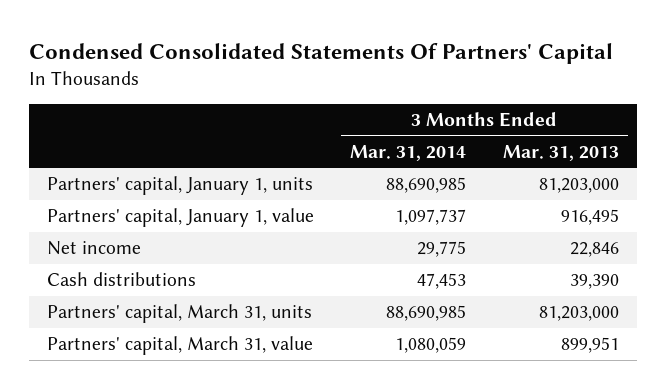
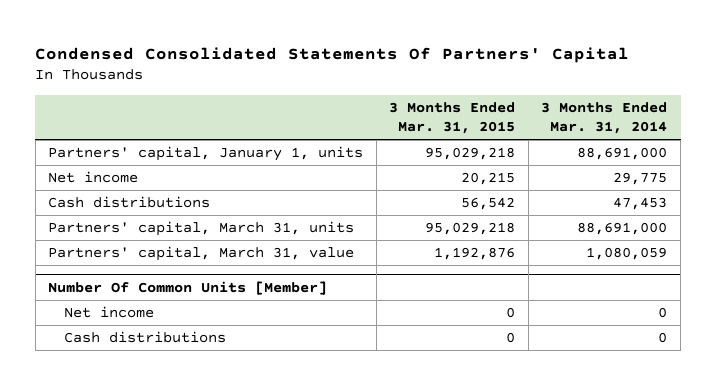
- | 3 Months Ended Mar. 31, 2014 | 3 Months Ended Mar. 31, 2013
+ | 3 Months Ended Mar. 31, 2015 | 3 Months Ended Mar. 31, 2014
- Partners' capital, January 1, units | 88,690,985 | 81,203,000
- Partners' capital, January 1, value | 1,097,737 | 916,495
+ Partners' capital, January 1, units | 95,029,218 | 88,691,000
- Partners' capital, March 31, units | 88,690,985 | 81,203,000
+ Partners' capital, March 31, units | 95,029,218 | 88,691,000
+ Number Of Common Units [Member]
+ Net income | 0 | 0
+ Cash distributions | 0 | 0

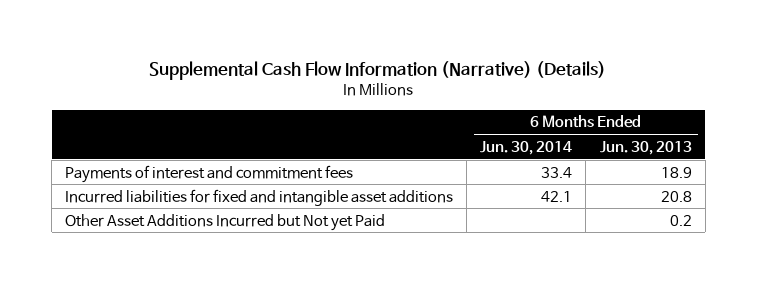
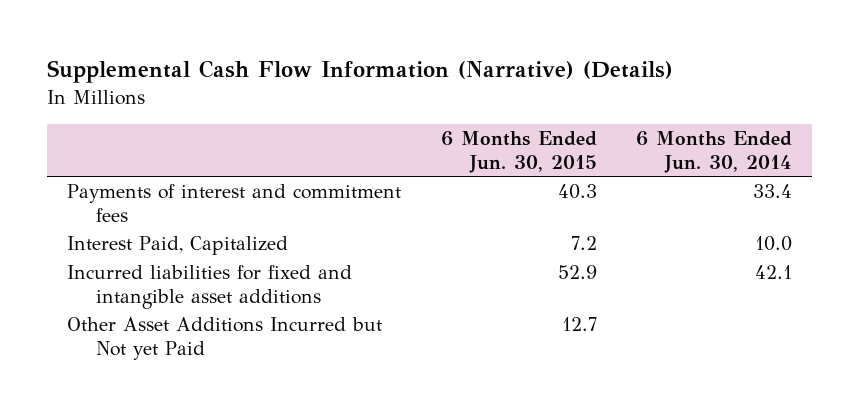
- | 6 Months Ended Jun. 30, 2014 | 6 Months Ended Jun. 30, 2013
+ | 6 Months Ended Jun. 30, 2015 | 6 Months Ended Jun. 30, 2014
+ Interest Paid, Capitalized | 7.2 | 10.0

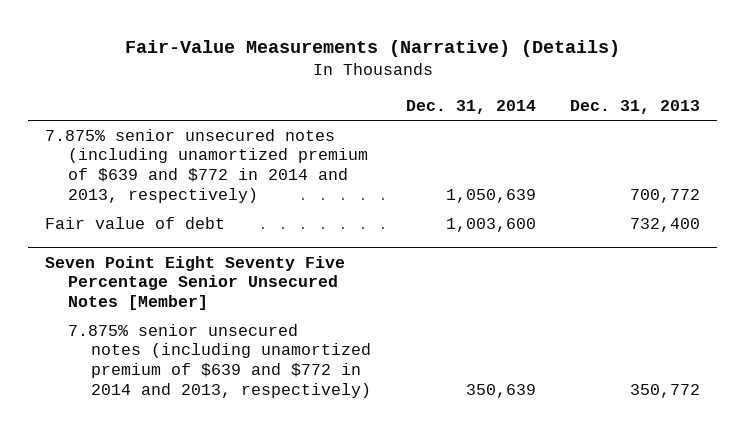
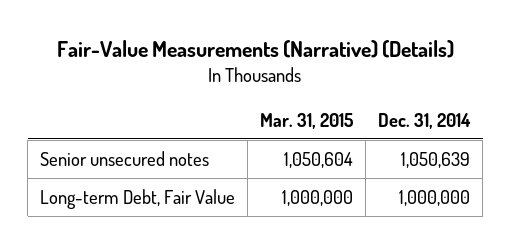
- | Dec. 31, 2014 | Dec. 31, 2013
+ | Mar. 31, 2015 | Dec. 31, 2014
- 7.875% senior unsecured notes (including unamortized premium of $639 and $772 in 2014 and 2013, respectively) | 1,050,639 | 700,772
- Fair value of debt | 1,003,600 | 732,400
- Seven Point Eight Seventy Five Percentage Senior Unsecured Notes [Member]
- 7.875% senior unsecured notes (including unamortized premium of $639 and $772 in 2014 and 2013, respectively) | 350,639 | 350,772
+ Senior unsecured notes | 1,050,604 | 1,050,639
+ Long-term Debt, Fair Value | 1,000,000 | 1,000,000

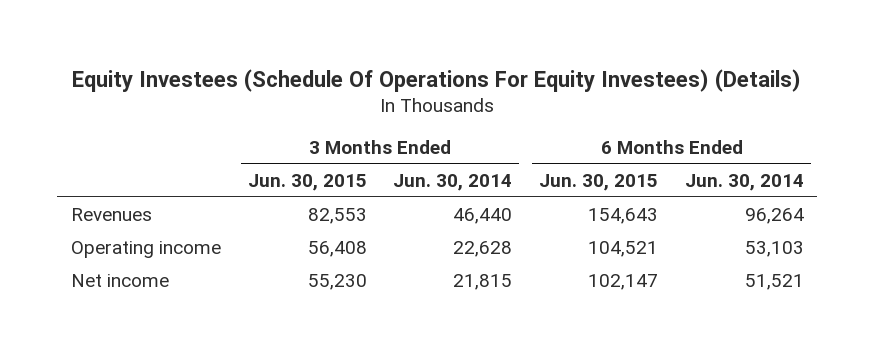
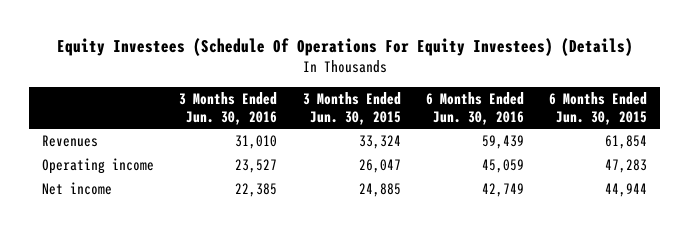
- | 3 Months Ended Jun. 30, 2015 | 3 Months Ended Jun. 30, 2014 | 6 Months Ended Jun. 30, 2015 | 6 Months Ended Jun. 30, 2014
+ | 3 Months Ended Jun. 30, 2016 | 3 Months Ended Jun. 30, 2015 | 6 Months Ended Jun. 30, 2016 | 6 Months Ended Jun. 30, 2015
- Revenues | 82,553 | 46,440 | 154,643 | 96,264
- Operating income | 56,408 | 22,628 | 104,521 | 53,103
- Net income | 55,230 | 21,815 | 102,147 | 51,521
+ Revenues | 31,010 | 33,324 | 59,439 | 61,854
+ Operating income | 23,527 | 26,047 | 45,059 | 47,283
+ Net income | 22,385 | 24,885 | 42,749 | 44,944

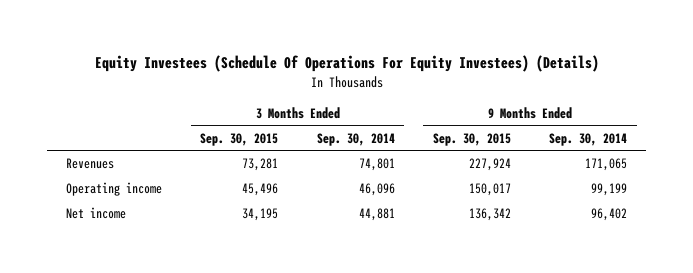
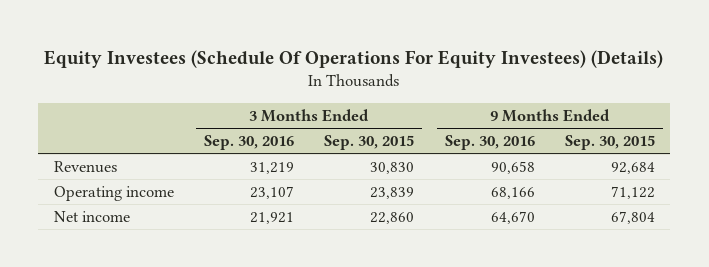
- | 3 Months Ended Sep. 30, 2015 | 3 Months Ended Sep. 30, 2014 | 9 Months Ended Sep. 30, 2015 | 9 Months Ended Sep. 30, 2014
+ | 3 Months Ended Sep. 30, 2016 | 3 Months Ended Sep. 30, 2015 | 9 Months Ended Sep. 30, 2016 | 9 Months Ended Sep. 30, 2015
- Revenues | 73,281 | 74,801 | 227,924 | 171,065
- Operating income | 45,496 | 46,096 | 150,017 | 99,199
- Net income | 34,195 | 44,881 | 136,342 | 96,402
+ Revenues | 31,219 | 30,830 | 90,658 | 92,684
+ Operating income | 23,107 | 23,839 | 68,166 | 71,122
+ Net income | 21,921 | 22,860 | 64,670 | 67,804

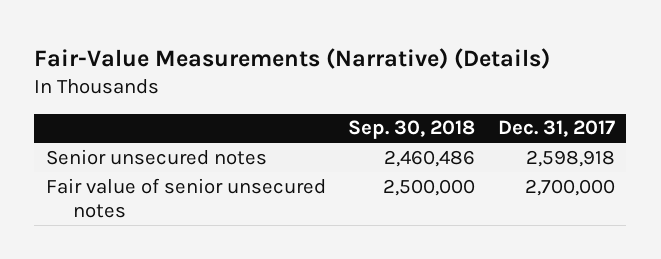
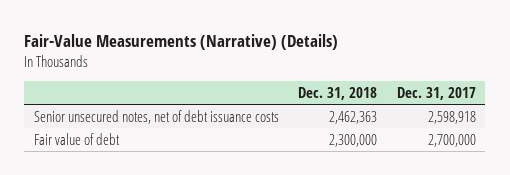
- | Sep. 30, 2018 | Dec. 31, 2017
+ | Dec. 31, 2018 | Dec. 31, 2017
- Senior unsecured notes | 2,460,486 | 2,598,918
- Fair value of senior unsecured notes | 2,500,000 | 2,700,000
+ Senior unsecured notes, net of debt issuance costs | 2,462,363 | 2,598,918
+ Fair value of debt | 2,300,000 | 2,700,000

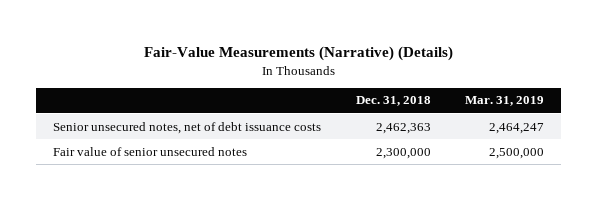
- | Dec. 31, 2018 | Dec. 31, 2017
+ | Dec. 31, 2018 | Mar. 31, 2019
- Fair value of debt | 2,300,000 | 2,700,000
+ Fair value of senior unsecured notes | 2,300,000 | 2,500,000

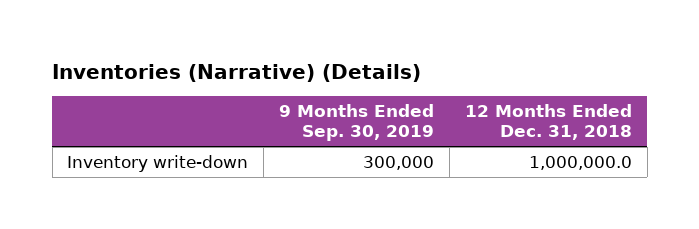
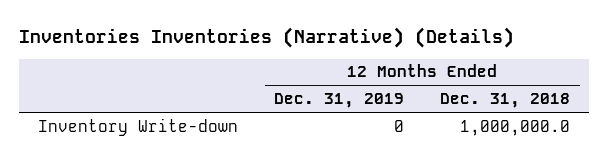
- Inventories (Narrative) (Details)
+ Inventories Inventories (Narrative) (Details)
- | 9 Months Ended Sep. 30, 2019 | 12 Months Ended Dec. 31, 2018
+ | 12 Months Ended Dec. 31, 2019 | 12 Months Ended Dec. 31, 2018
- Inventory write-down | 300,000 | 1,000,000.0
+ Inventory Write-down | 0 | 1,000,000.0

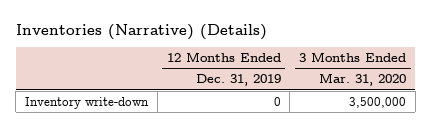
- Inventories Inventories (Narrative) (Details)
+ Inventories (Narrative) (Details)
- | 12 Months Ended Dec. 31, 2019 | 12 Months Ended Dec. 31, 2018
+ | 12 Months Ended Dec. 31, 2019 | 3 Months Ended Mar. 31, 2020
- Inventory Write-down | 0 | 1,000,000.0
+ Inventory write-down | 0 | 3,500,000

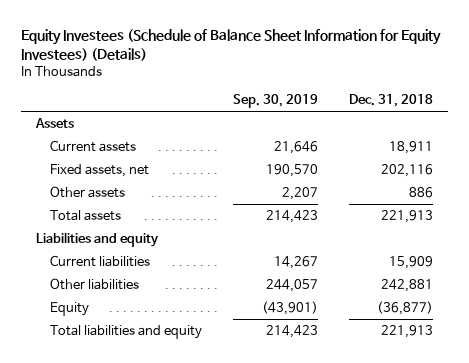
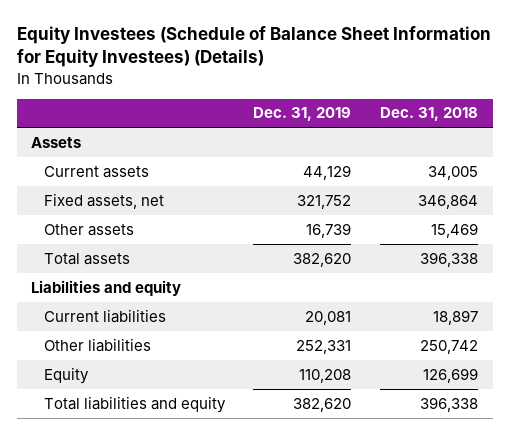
- | Sep. 30, 2019 | Dec. 31, 2018
+ | Dec. 31, 2019 | Dec. 31, 2018
- Current assets | 21,646 | 18,911
- Fixed assets, net | 190,570 | 202,116
- Other assets | 2,207 | 886
- Total assets | 214,423 | 221,913
+ Current assets | 44,129 | 34,005
+ Fixed assets, net | 321,752 | 346,864
+ Other assets | 16,739 | 15,469
+ Total assets | 382,620 | 396,338
- Current liabilities | 14,267 | 15,909
- Other liabilities | 244,057 | 242,881
- Equity | (43,901) | (36,877)
- Total liabilities and equity | 214,423 | 221,913
+ Current liabilities | 20,081 | 18,897
+ Other liabilities | 252,331 | 250,742
+ Equity | 110,208 | 126,699
+ Total liabilities and equity | 382,620 | 396,338

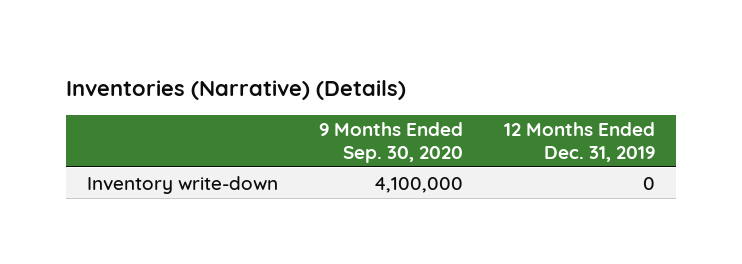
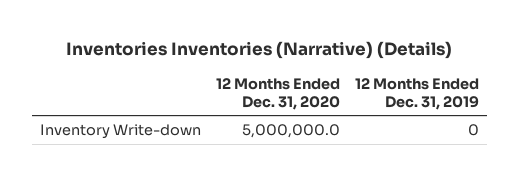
- Inventories (Narrative) (Details)
+ Inventories Inventories (Narrative) (Details)
- | 9 Months Ended Sep. 30, 2020 | 12 Months Ended Dec. 31, 2019
+ | 12 Months Ended Dec. 31, 2020 | 12 Months Ended Dec. 31, 2019
- Inventory write-down | 4,100,000 | 0
+ Inventory Write-down | 5,000,000.0 | 0

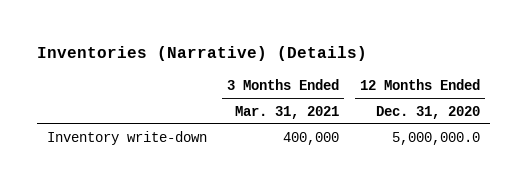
- Inventories Inventories (Narrative) (Details)
+ Inventories (Narrative) (Details)
- | 12 Months Ended Dec. 31, 2020 | 12 Months Ended Dec. 31, 2019
+ | 3 Months Ended Mar. 31, 2021 | 12 Months Ended Dec. 31, 2020
- Inventory Write-down | 5,000,000.0 | 0
+ Inventory write-down | 400,000 | 5,000,000.0

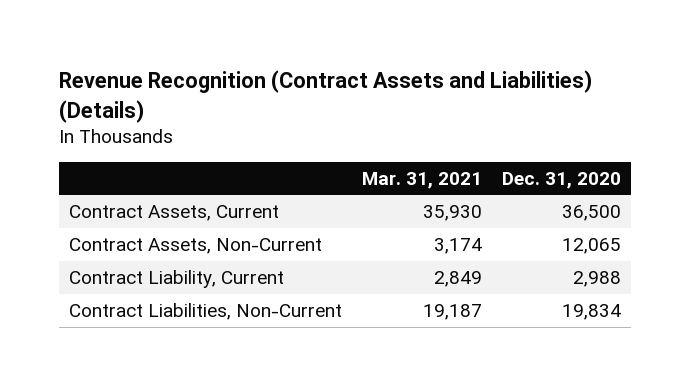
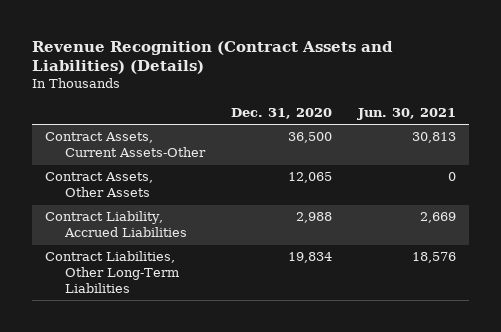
- | Mar. 31, 2021 | Dec. 31, 2020
+ | Dec. 31, 2020 | Jun. 30, 2021
- Contract Assets, Current | 35,930 | 36,500
- Contract Assets, Non-Current | 3,174 | 12,065
- Contract Liability, Current | 2,849 | 2,988
- Contract Liabilities, Non-Current | 19,187 | 19,834
+ Contract Assets, Current Assets-Other | 36,500 | 30,813
+ Contract Assets, Other Assets | 12,065 | 0
+ Contract Liability, Accrued Liabilities | 2,988 | 2,669
+ Contract Liabilities, Other Long-Term Liabilities | 19,834 | 18,576

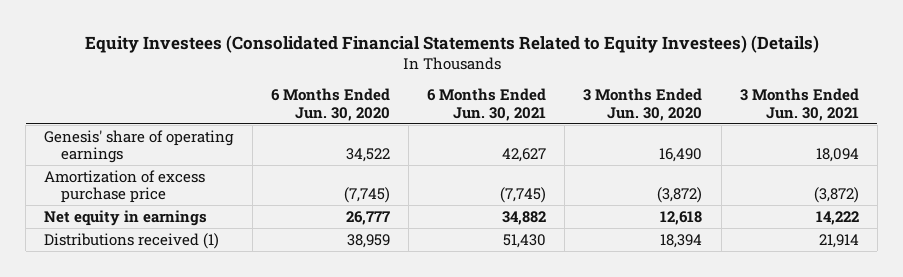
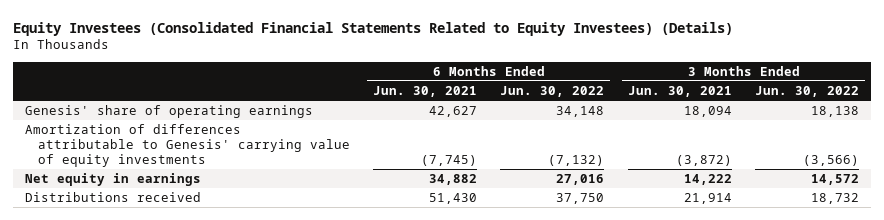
- | 6 Months Ended Jun. 30, 2020 | 6 Months Ended Jun. 30, 2021 | 3 Months Ended Jun. 30, 2020 | 3 Months Ended Jun. 30, 2021
+ | 6 Months Ended Jun. 30, 2021 | 6 Months Ended Jun. 30, 2022 | 3 Months Ended Jun. 30, 2021 | 3 Months Ended Jun. 30, 2022
- Amortization of excess purchase price | (7,745) | (7,745) | (3,872) | (3,872)
+ Amortization of differences attributable to Genesis' carrying value of equity investments | (7,745) | (7,132) | (3,872) | (3,566)
- Distributions received (1) | 38,959 | 51,430 | 18,394 | 21,914
+ Distributions received | 51,430 | 37,750 | 21,914 | 18,732

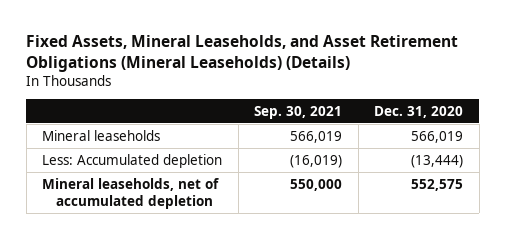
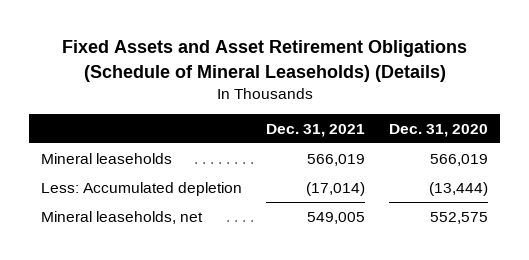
- Fixed Assets, Mineral Leaseholds, and Asset Retirement Obligations (Mineral Leaseholds) (Details)
+ Fixed Assets and Asset Retirement Obligations (Schedule of Mineral Leaseholds) (Details)
- | Sep. 30, 2021 | Dec. 31, 2020
+ | Dec. 31, 2021 | Dec. 31, 2020
- Mineral leaseholds, net of accumulated depletion | 550,000 | 552,575
+ Mineral leaseholds, net | 549,005 | 552,575

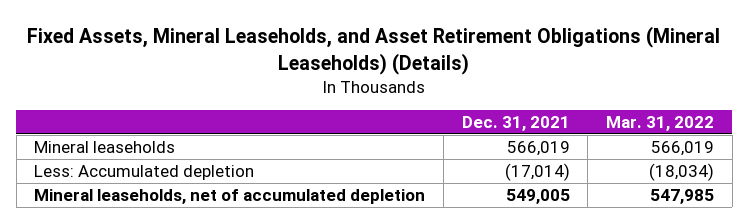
- Fixed Assets and Asset Retirement Obligations (Schedule of Mineral Leaseholds) (Details)
+ Fixed Assets, Mineral Leaseholds, and Asset Retirement Obligations (Mineral Leaseholds) (Details)
- | Dec. 31, 2021 | Dec. 31, 2020
+ | Dec. 31, 2021 | Mar. 31, 2022
- Mineral leaseholds, net | 549,005 | 552,575
+ Mineral leaseholds, net of accumulated depletion | 549,005 | 547,985

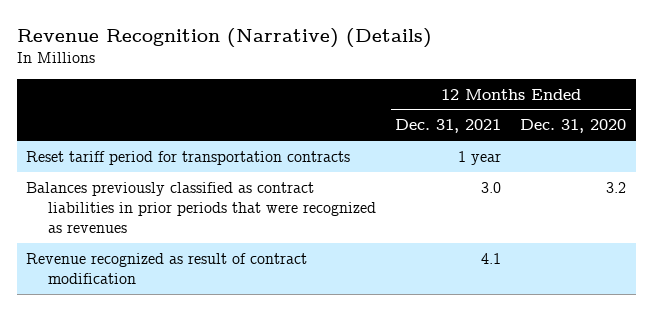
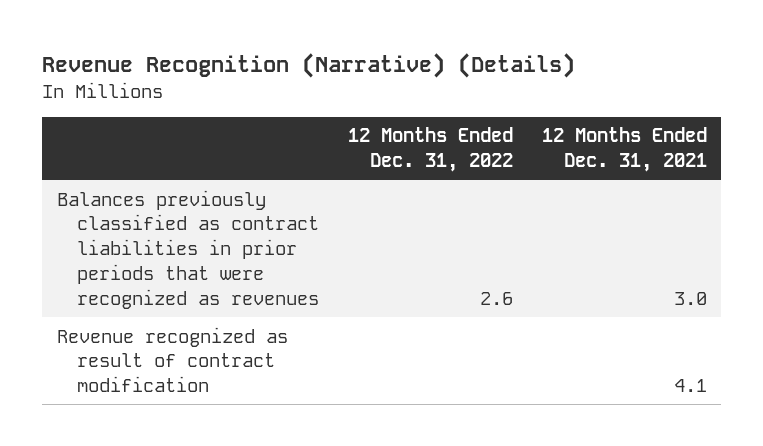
- | 12 Months Ended Dec. 31, 2021 | 12 Months Ended Dec. 31, 2020
+ | 12 Months Ended Dec. 31, 2022 | 12 Months Ended Dec. 31, 2021
- Reset tariff period for transportation contracts | 1 year |

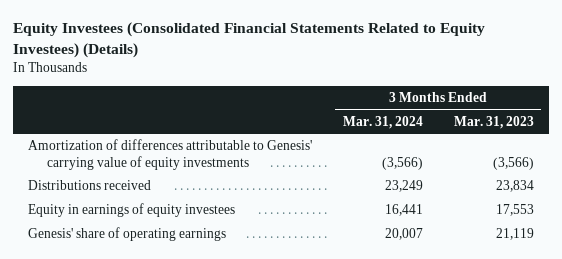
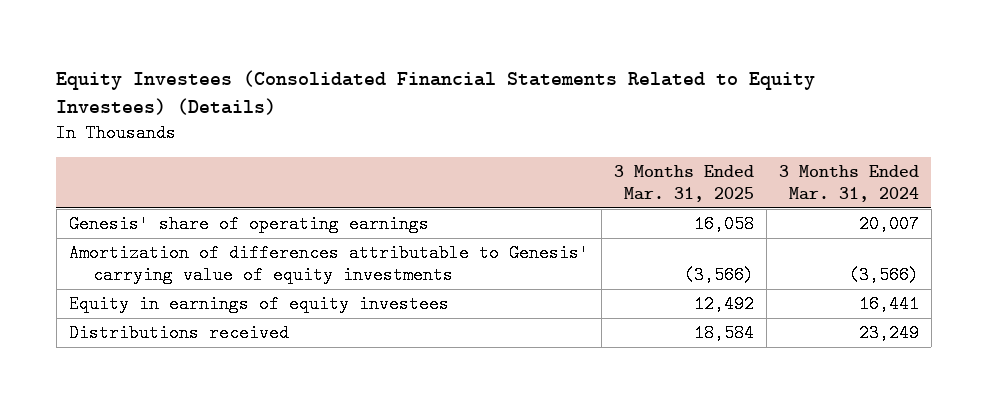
- | 3 Months Ended Mar. 31, 2024 | 3 Months Ended Mar. 31, 2023
+ | 3 Months Ended Mar. 31, 2025 | 3 Months Ended Mar. 31, 2024
moved up: Genesis' share of operating earnings | 16,058 | 20,007
moved down: Distributions received | 18,584 | 23,249

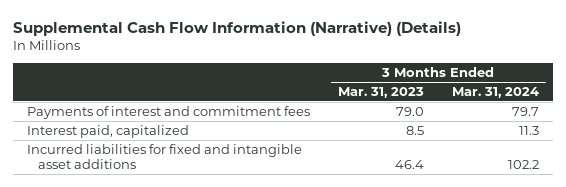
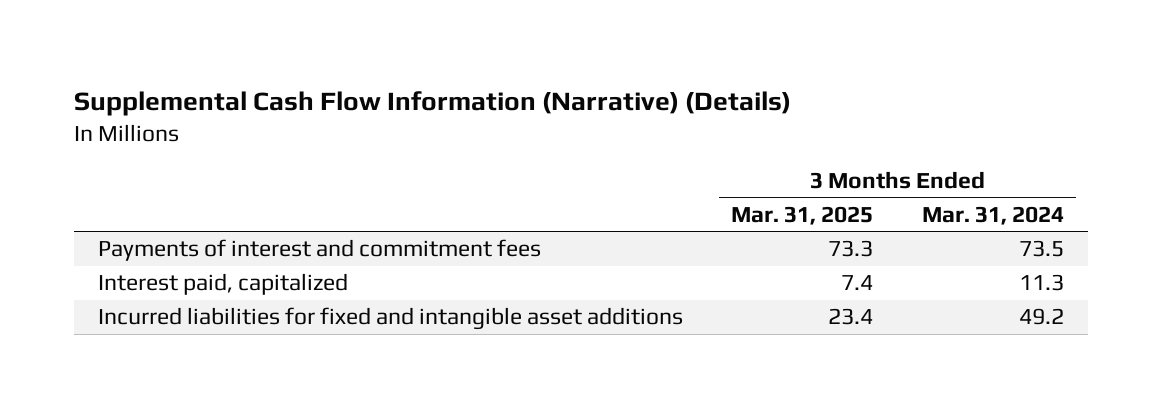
- | 3 Months Ended Mar. 31, 2023 | 3 Months Ended Mar. 31, 2024
+ | 3 Months Ended Mar. 31, 2025 | 3 Months Ended Mar. 31, 2024
- Payments of interest and commitment fees | 79.0 | 79.7
+ Payments of interest and commitment fees | 73.3 | 73.5
- Incurred liabilities for fixed and intangible asset additions | 46.4 | 102.2
+ Incurred liabilities for fixed and intangible asset additions | 23.4 | 49.2

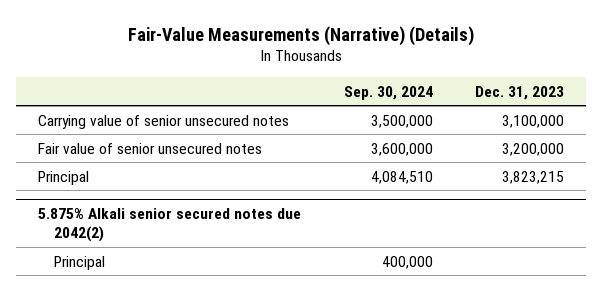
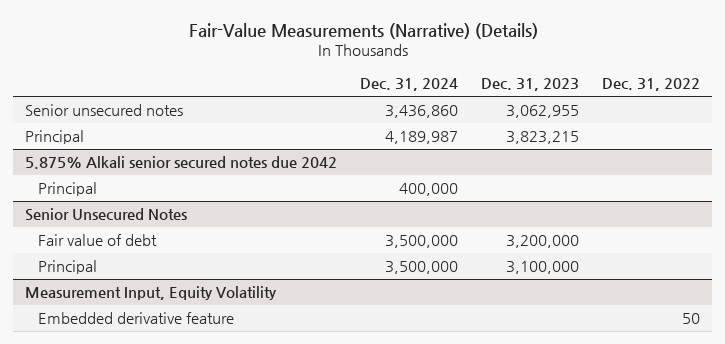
- | Sep. 30, 2024 | Dec. 31, 2023
+ | Dec. 31, 2024 | Dec. 31, 2023 | Dec. 31, 2022
- Carrying value of senior unsecured notes | 3,500,000 | 3,100,000
- Fair value of senior unsecured notes | 3,600,000 | 3,200,000
+ Senior unsecured notes | 3,436,860 | 3,062,955 |
- 5.875% Alkali senior secured notes due 2042(2)
+ 5.875% Alkali senior secured notes due 2042
+ Senior Unsecured Notes
+ Fair value of debt | 3,500,000 | 3,200,000 |
+ Principal | 3,500,000 | 3,100,000 |
+ Measurement Input, Equity Volatility
+ Embedded derivative feature | | | 50

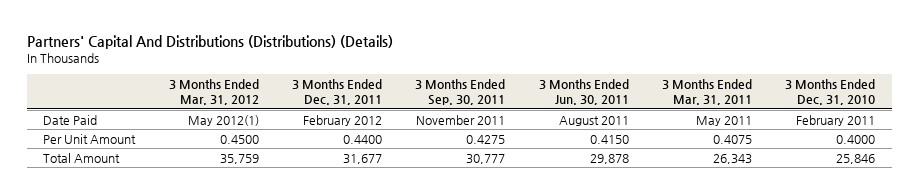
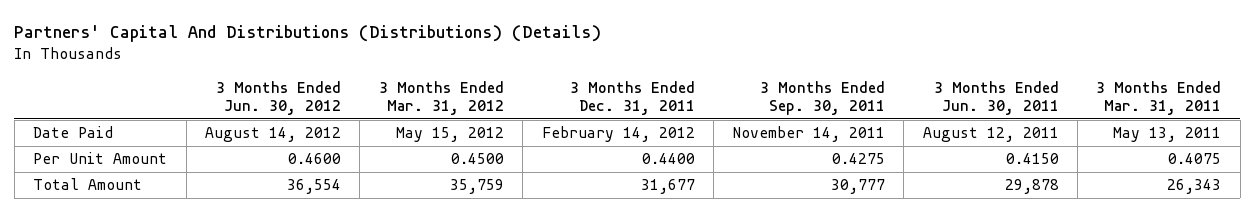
- | 3 Months Ended Mar. 31, 2012 | 3 Months Ended Dec. 31, 2011 | 3 Months Ended Sep. 30, 2011 | 3 Months Ended Jun. 30, 2011 | 3 Months Ended Mar. 31, 2011 | 3 Months Ended Dec. 31, 2010
+ | 3 Months Ended Jun. 30, 2012 | 3 Months Ended Mar. 31, 2012 | 3 Months Ended Dec. 31, 2011 | 3 Months Ended Sep. 30, 2011 | 3 Months Ended Jun. 30, 2011 | 3 Months Ended Mar. 31, 2011
- Date Paid | May 2012(1) | February 2012 | November 2011 | August 2011 | May 2011 | February 2011
+ Date Paid | August 14, 2012 | May 15, 2012 | February 14, 2012 | November 14, 2011 | August 12, 2011 | May 13, 2011

